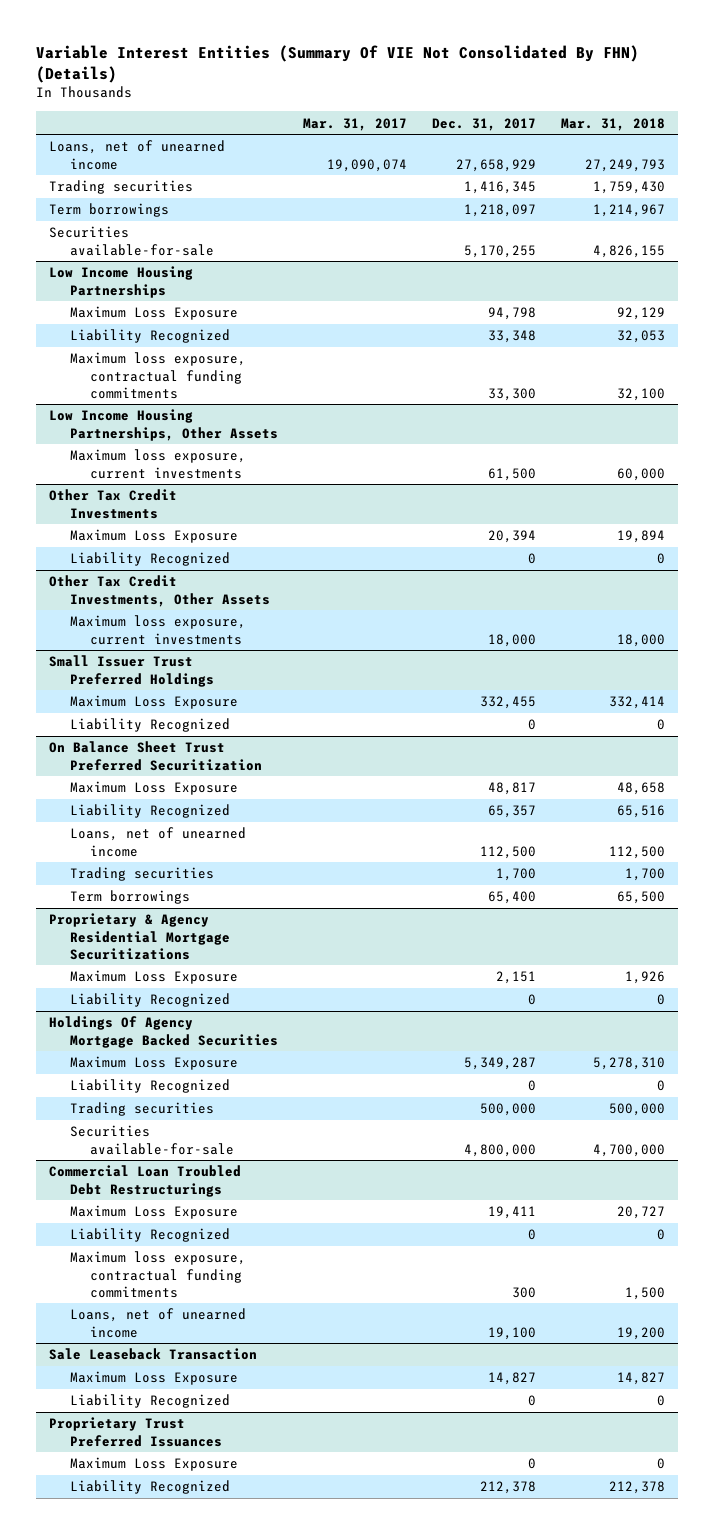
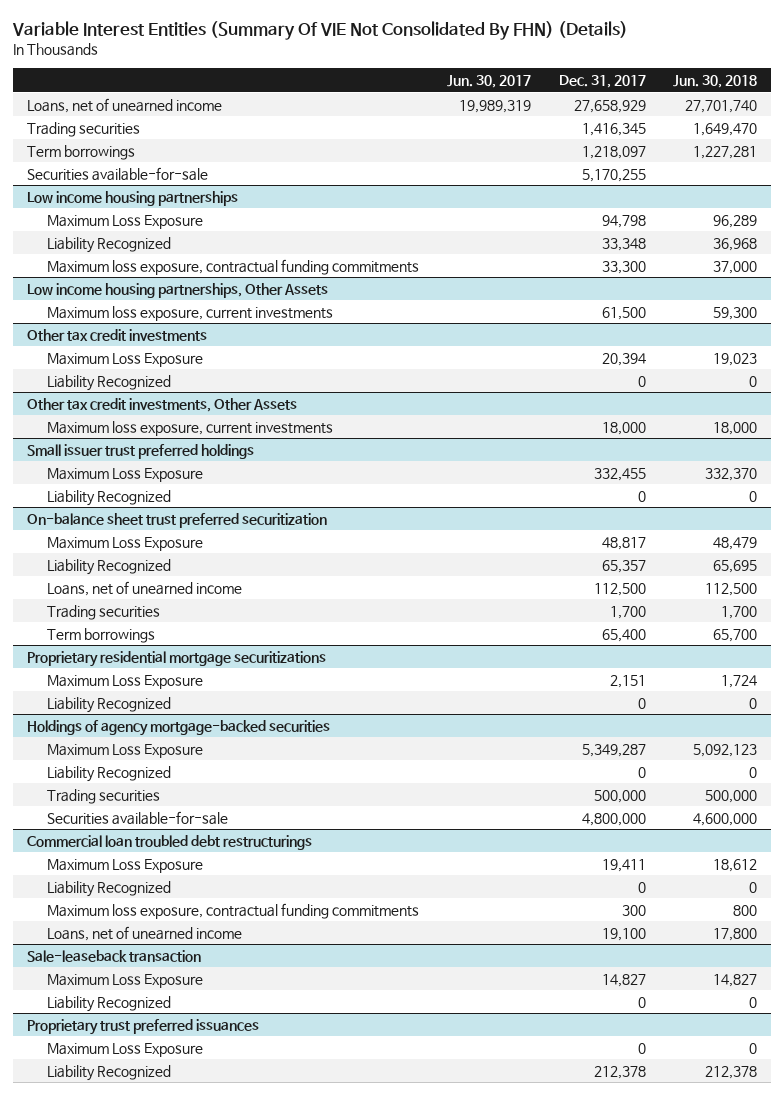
- | Mar. 31, 2017 | Dec. 31, 2017 | Mar. 31, 2018
+ | Jun. 30, 2017 | Dec. 31, 2017 | Jun. 30, 2018
- Low Income Housing Partnerships
+ Low income housing partnerships
- Low Income Housing Partnerships, Other Assets
+ Low income housing partnerships, Other Assets
- Other Tax Credit Investments
+ Other tax credit investments
- Other Tax Credit Investments, Other Assets
+ Other tax credit investments, Other Assets
- Small Issuer Trust Preferred Holdings
+ Small issuer trust preferred holdings
- On Balance Sheet Trust Preferred Securitization
+ On-balance sheet trust preferred securitization
- Proprietary & Agency Residential Mortgage Securitizations
+ Proprietary residential mortgage securitizations
- Holdings Of Agency Mortgage Backed Securities
+ Holdings of agency mortgage-backed securities
- Commercial Loan Troubled Debt Restructurings
+ Commercial loan troubled debt restructurings
- Sale Leaseback Transaction
+ Sale-leaseback transaction
- Proprietary Trust Preferred Issuances
+ Proprietary trust preferred issuances

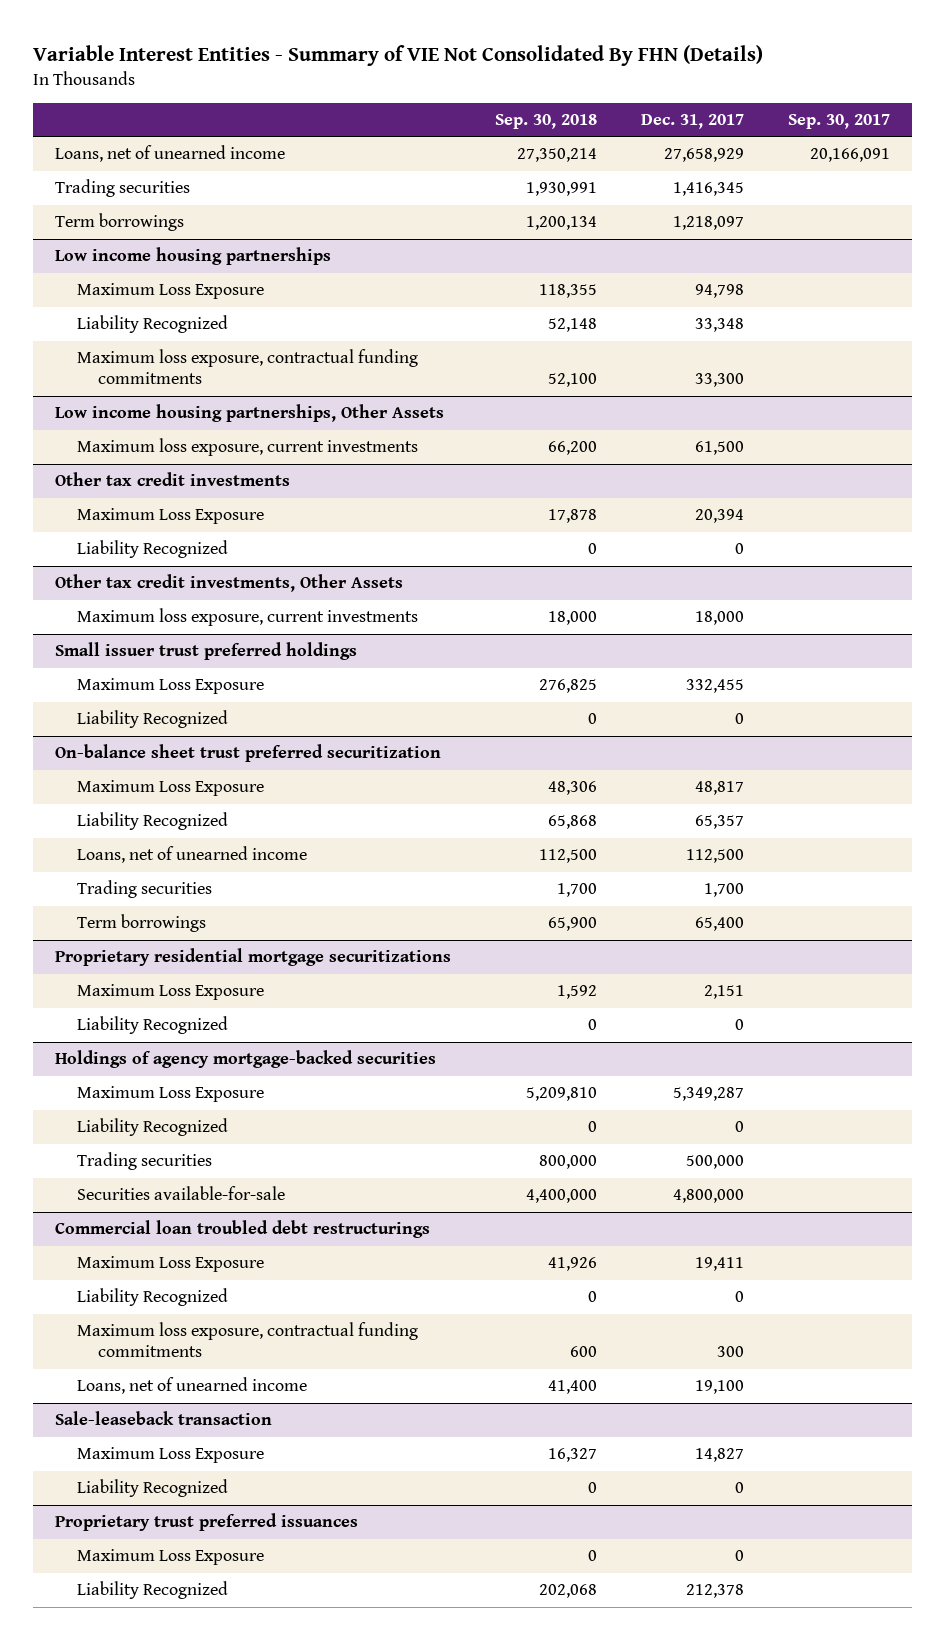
- Variable Interest Entities (Summary Of VIE Not Consolidated By FHN) (Details)
+ Variable Interest Entities - Summary of VIE Not Consolidated By FHN (Details)
- | Jun. 30, 2017 | Dec. 31, 2017 | Jun. 30, 2018
+ | Sep. 30, 2018 | Dec. 31, 2017 | Sep. 30, 2017
- Securities available-for-sale | | 5,170,255 |

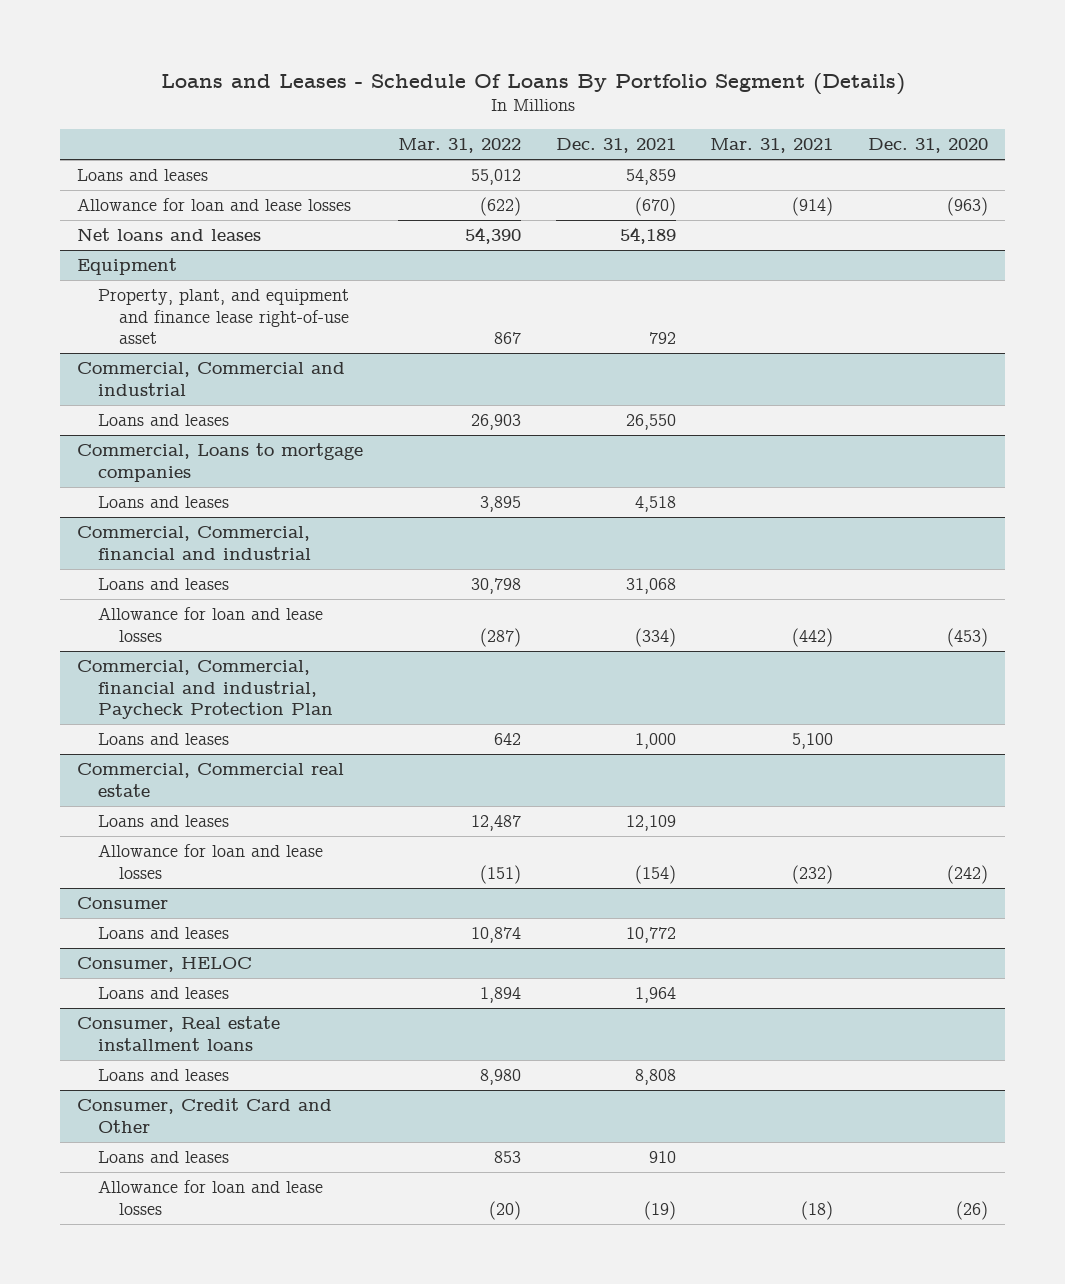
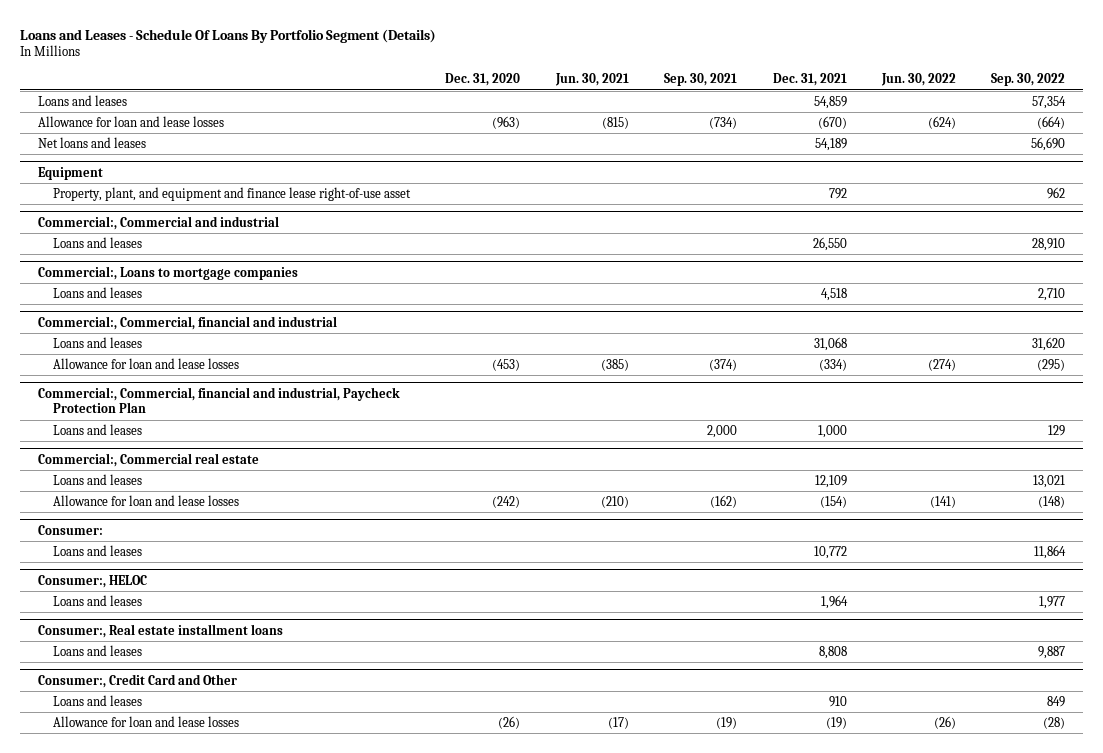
- | Mar. 31, 2022 | Dec. 31, 2021 | Mar. 31, 2021 | Dec. 31, 2020
+ | Dec. 31, 2020 | Jun. 30, 2021 | Sep. 30, 2021 | Dec. 31, 2021 | Jun. 30, 2022 | Sep. 30, 2022
- Commercial, Commercial and industrial
+ Commercial:, Commercial and industrial
- Commercial, Loans to mortgage companies
+ Commercial:, Loans to mortgage companies
- Commercial, Commercial, financial and industrial
+ Commercial:, Commercial, financial and industrial
- Commercial, Commercial, financial and industrial, Paycheck Protection Plan
+ Commercial:, Commercial, financial and industrial, Paycheck Protection Plan
- Commercial, Commercial real estate
+ Commercial:, Commercial real estate
- Consumer
+ Consumer:
- Consumer, HELOC
+ Consumer:, HELOC
- Consumer, Real estate installment loans
+ Consumer:, Real estate installment loans
- Consumer, Credit Card and Other
+ Consumer:, Credit Card and Other

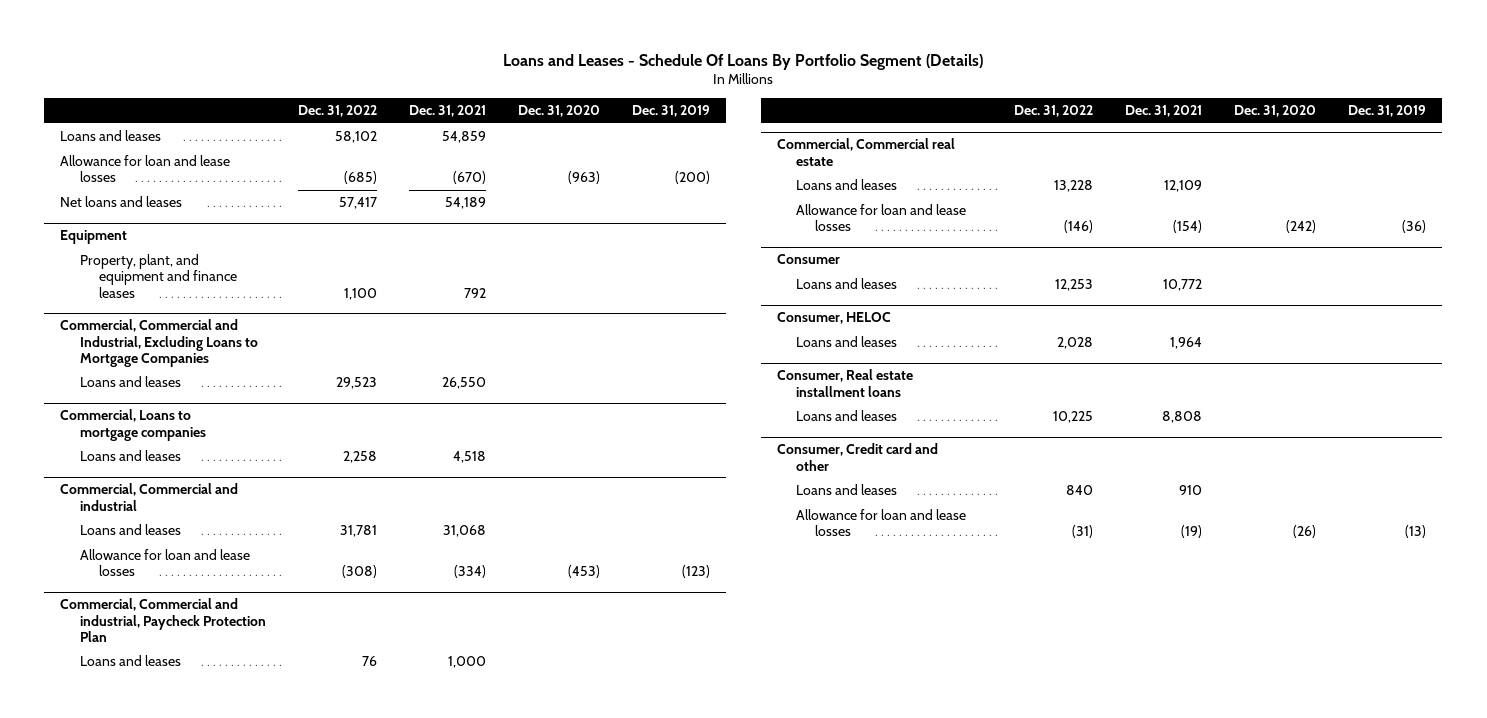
- | Dec. 31, 2020 | Jun. 30, 2021 | Sep. 30, 2021 | Dec. 31, 2021 | Jun. 30, 2022 | Sep. 30, 2022
+ | Dec. 31, 2022 | Dec. 31, 2021 | Dec. 31, 2020 | Dec. 31, 2019
@ Equipment
- Property, plant, and equipment and finance lease right-of-use asset | | | | 792 | | 962
- Commercial:, Commercial and industrial
@ Equipment
+ Property, plant, and equipment and finance leases | 1,100 | 792 | |
+ Commercial, Commercial and Industrial, Excluding Loans to Mortgage Companies
- Commercial:, Loans to mortgage companies
+ Commercial, Loans to mortgage companies
- Commercial:, Commercial, financial and industrial
+ Commercial, Commercial and industrial
- Commercial:, Commercial, financial and industrial, Paycheck Protection Plan
+ Commercial, Commercial and industrial, Paycheck Protection Plan
- Commercial:, Commercial real estate
+ Commercial, Commercial real estate
- Consumer:
+ Consumer
- Consumer:, HELOC
+ Consumer, HELOC
- Consumer:, Real estate installment loans
+ Consumer, Real estate installment loans
- Consumer:, Credit Card and Other
+ Consumer, Credit card and other

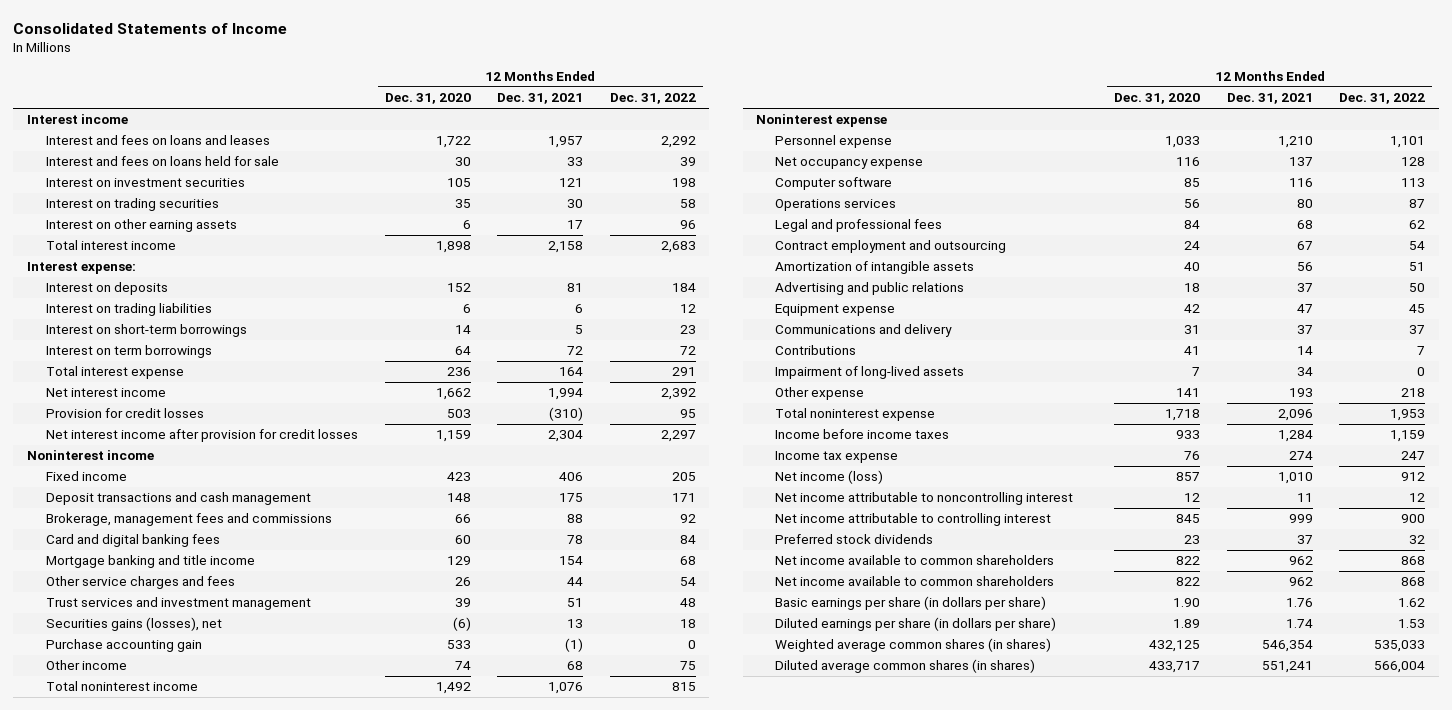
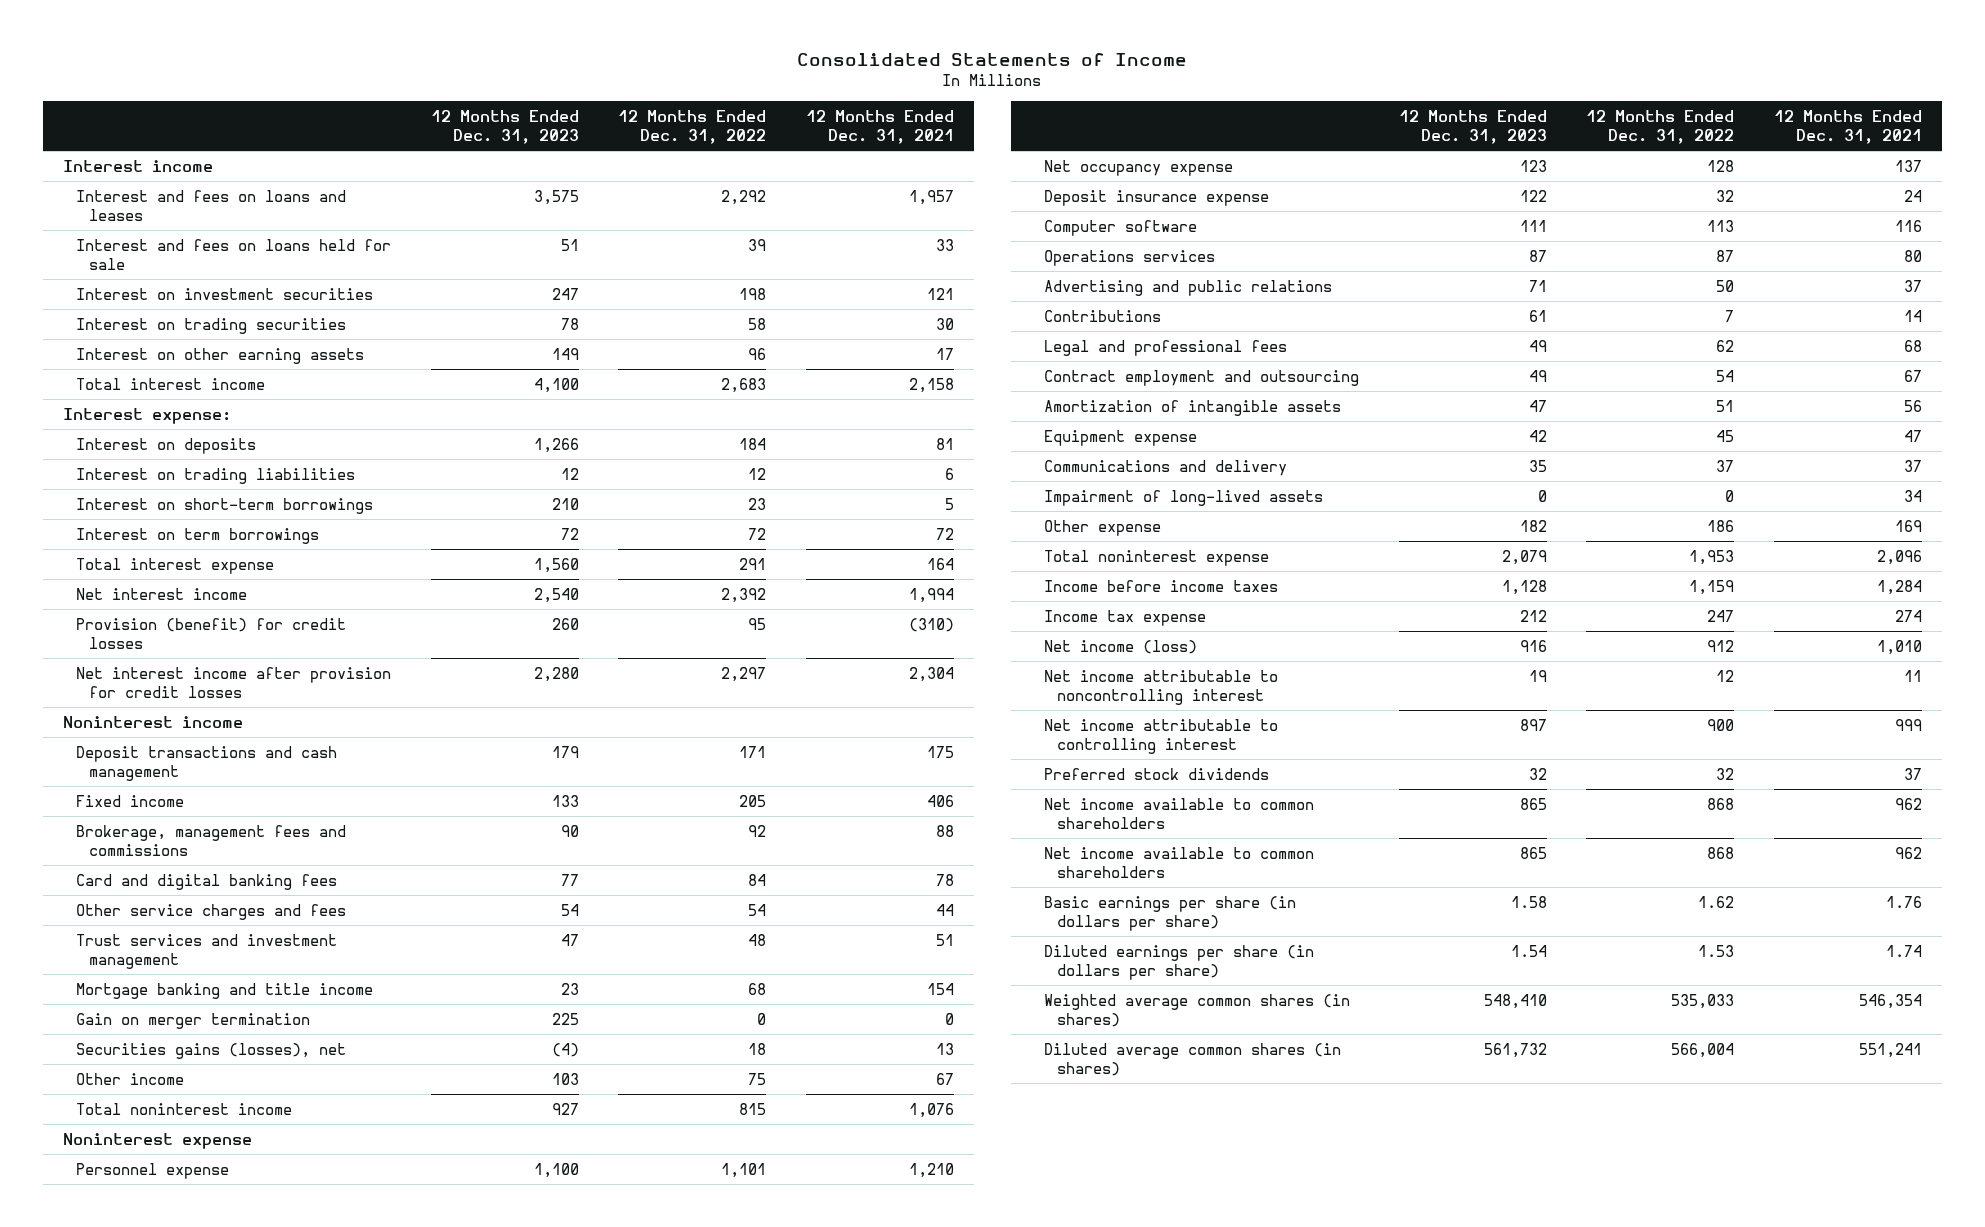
- | 12 Months Ended Dec. 31, 2020 | 12 Months Ended Dec. 31, 2021 | 12 Months Ended Dec. 31, 2022
+ | 12 Months Ended Dec. 31, 2023 | 12 Months Ended Dec. 31, 2022 | 12 Months Ended Dec. 31, 2021
- Provision for credit losses | 503 | (310) | 95
+ Provision (benefit) for credit losses | 260 | 95 | (310)
moved down: Fixed income | 133 | 205 | 406
moved down: Mortgage banking and title income | 23 | 68 | 154
+ Gain on merger termination | 225 | 0 | 0
- Purchase accounting gain | 533 | (1) | 0
- Other income | 74 | 68 | 75
+ Other income | 103 | 75 | 67
+ Deposit insurance expense | 122 | 32 | 24
moved up: Advertising and public relations | 71 | 50 | 37
moved up: Contributions | 61 | 7 | 14
- Other expense | 141 | 193 | 218
+ Other expense | 182 | 186 | 169

